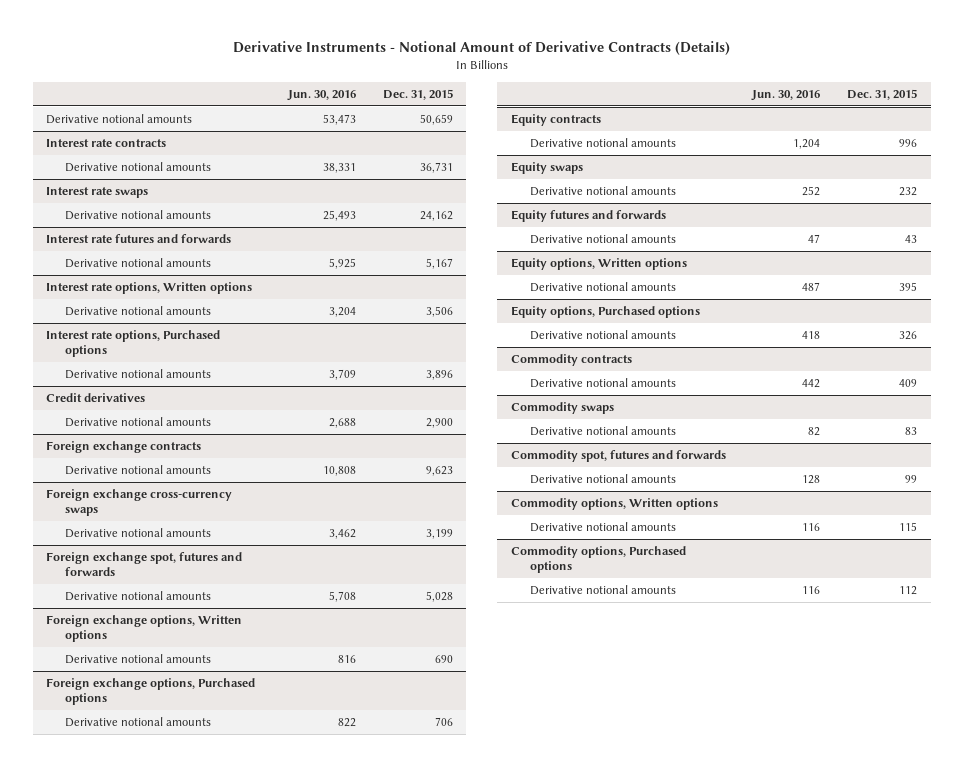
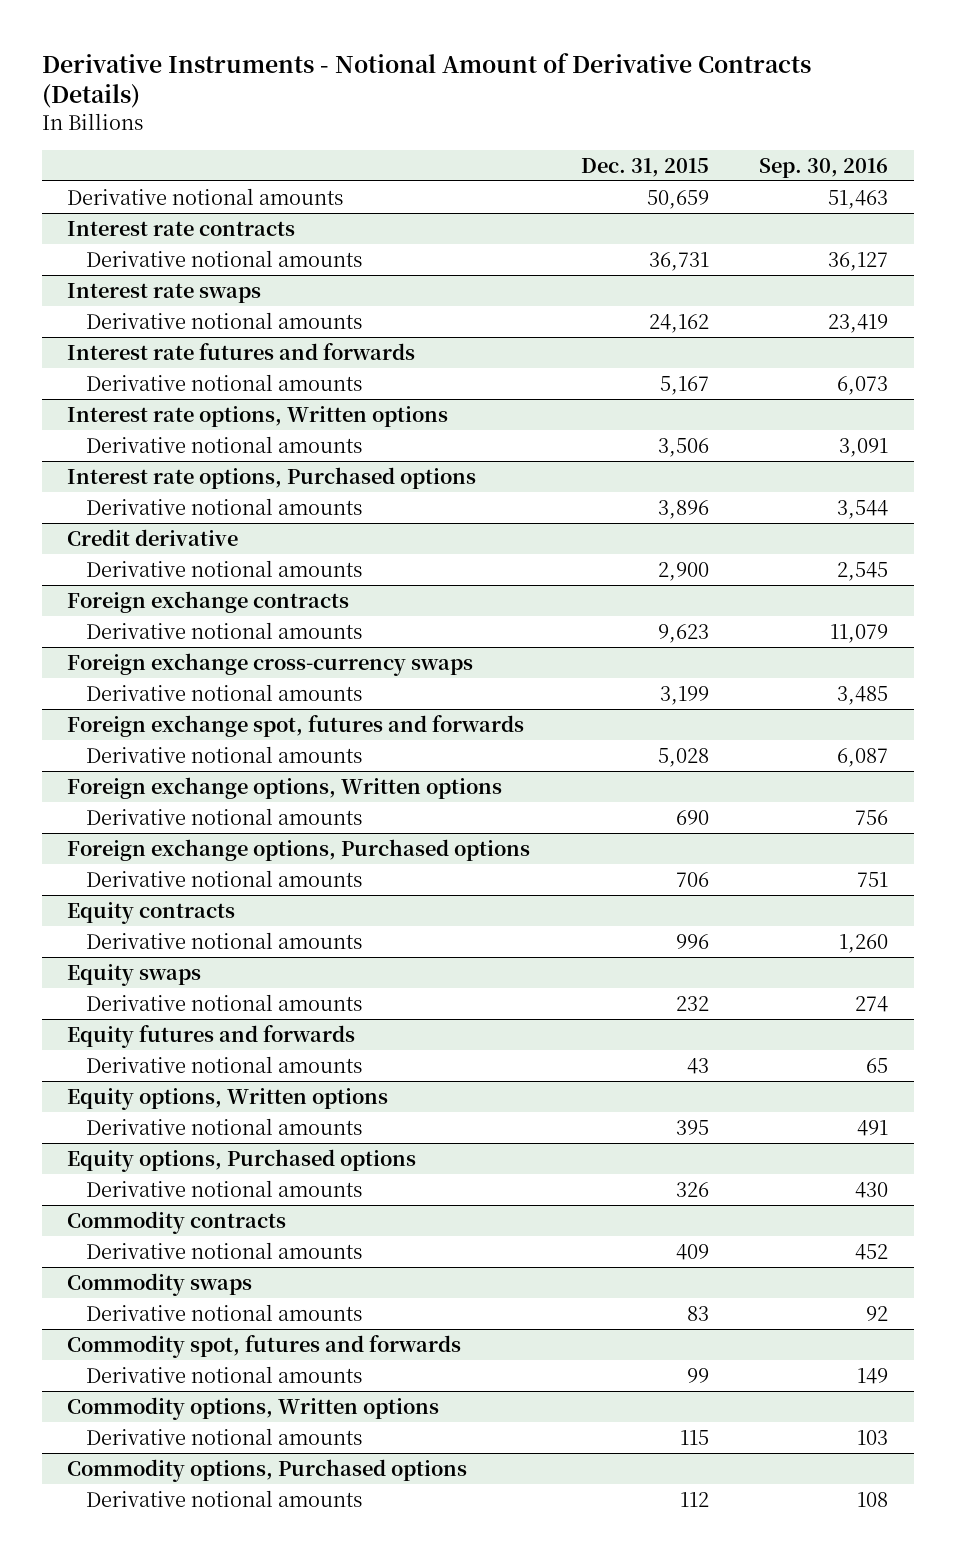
- | Jun. 30, 2016 | Dec. 31, 2015
+ | Dec. 31, 2015 | Sep. 30, 2016
- Credit derivatives
+ Credit derivative

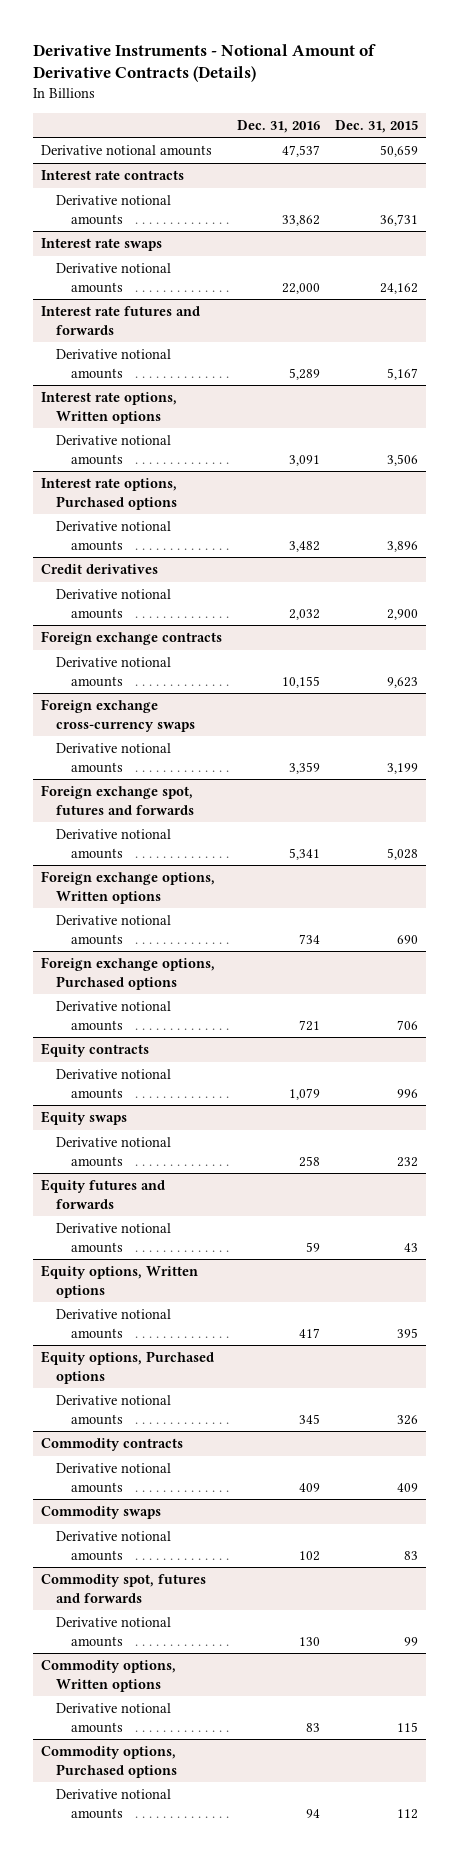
- | Dec. 31, 2015 | Sep. 30, 2016
+ | Dec. 31, 2016 | Dec. 31, 2015
- Credit derivative
+ Credit derivatives

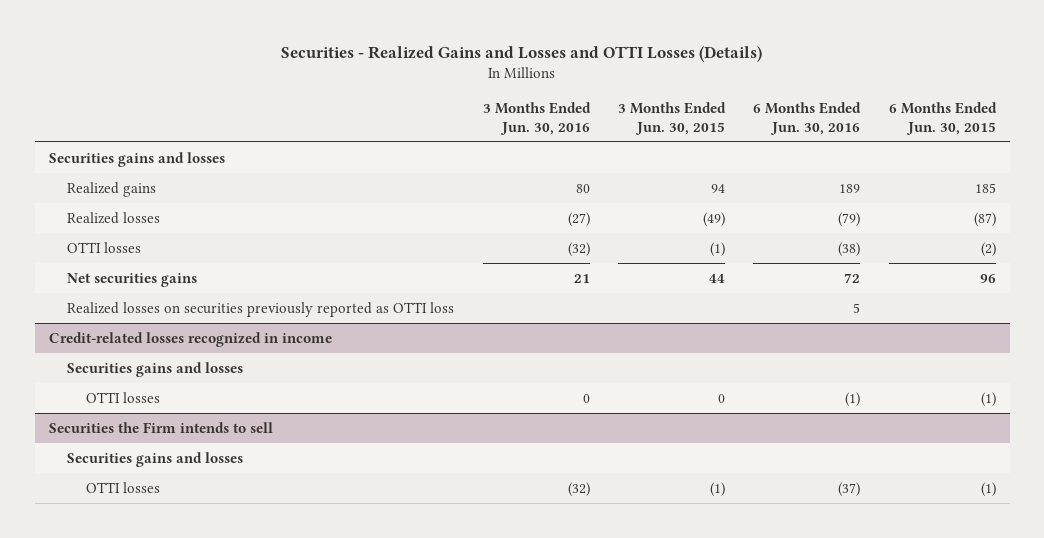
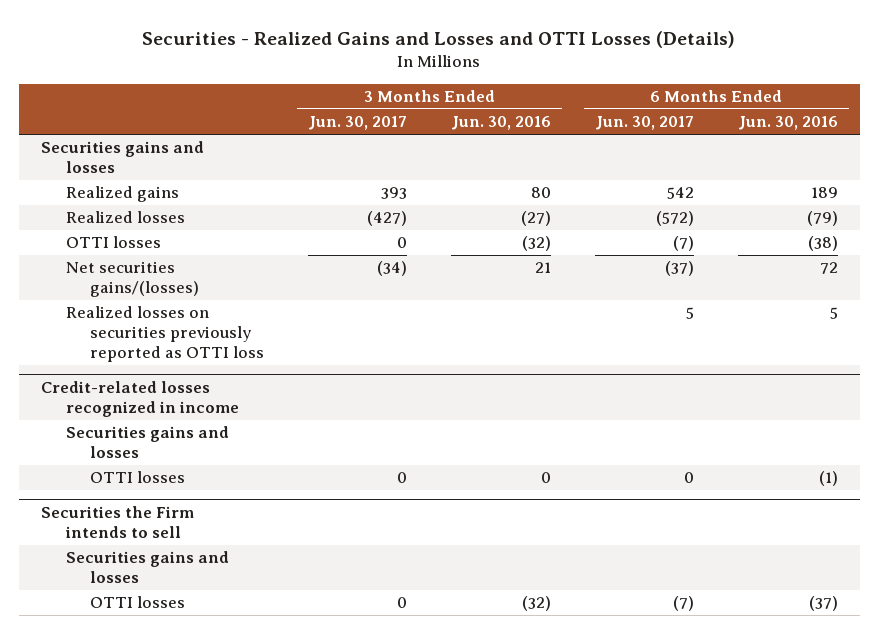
- | 3 Months Ended Jun. 30, 2016 | 3 Months Ended Jun. 30, 2015 | 6 Months Ended Jun. 30, 2016 | 6 Months Ended Jun. 30, 2015
+ | 3 Months Ended Jun. 30, 2017 | 3 Months Ended Jun. 30, 2016 | 6 Months Ended Jun. 30, 2017 | 6 Months Ended Jun. 30, 2016
- Net securities gains | 21 | 44 | 72 | 96
+ Net securities gains/(losses) | (34) | 21 | (37) | 72

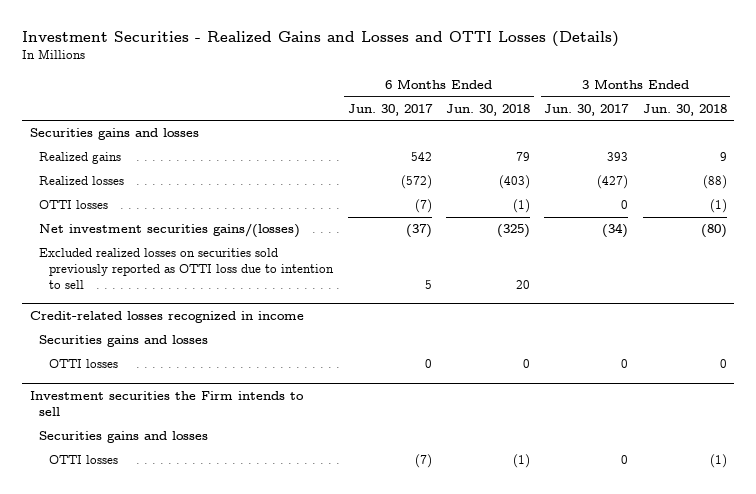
- Securities - Realized Gains and Losses and OTTI Losses (Details)
+ Investment Securities - Realized Gains and Losses and OTTI Losses (Details)
- | 3 Months Ended Jun. 30, 2017 | 3 Months Ended Jun. 30, 2016 | 6 Months Ended Jun. 30, 2017 | 6 Months Ended Jun. 30, 2016
+ | 6 Months Ended Jun. 30, 2017 | 6 Months Ended Jun. 30, 2018 | 3 Months Ended Jun. 30, 2017 | 3 Months Ended Jun. 30, 2018
- Net securities gains/(losses) | (34) | 21 | (37) | 72
- Realized losses on securities previously reported as OTTI loss | | | 5 | 5
+ Net investment securities gains/(losses) | (37) | (325) | (34) | (80)
+ Excluded realized losses on securities sold previously reported as OTTI loss due to intention to sell | 5 | 20 | |
- Securities the Firm intends to sell
+ Investment securities the Firm intends to sell

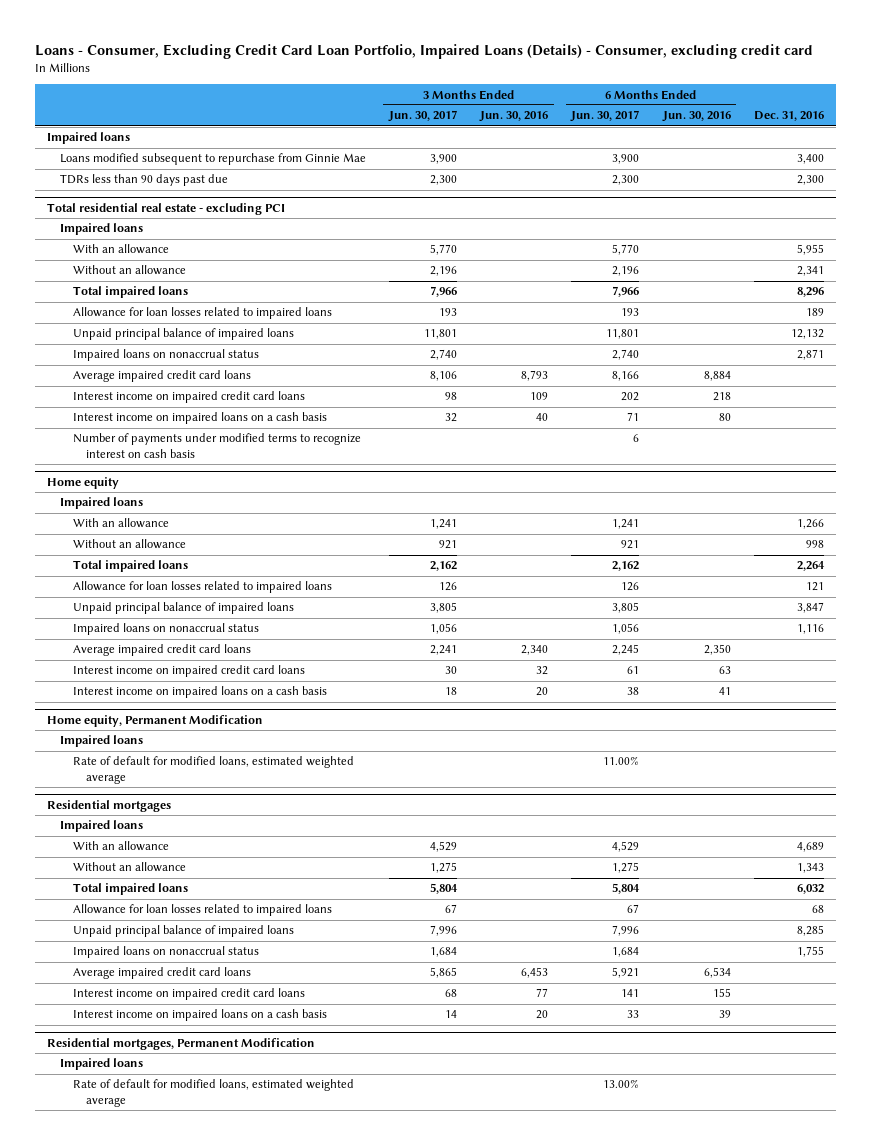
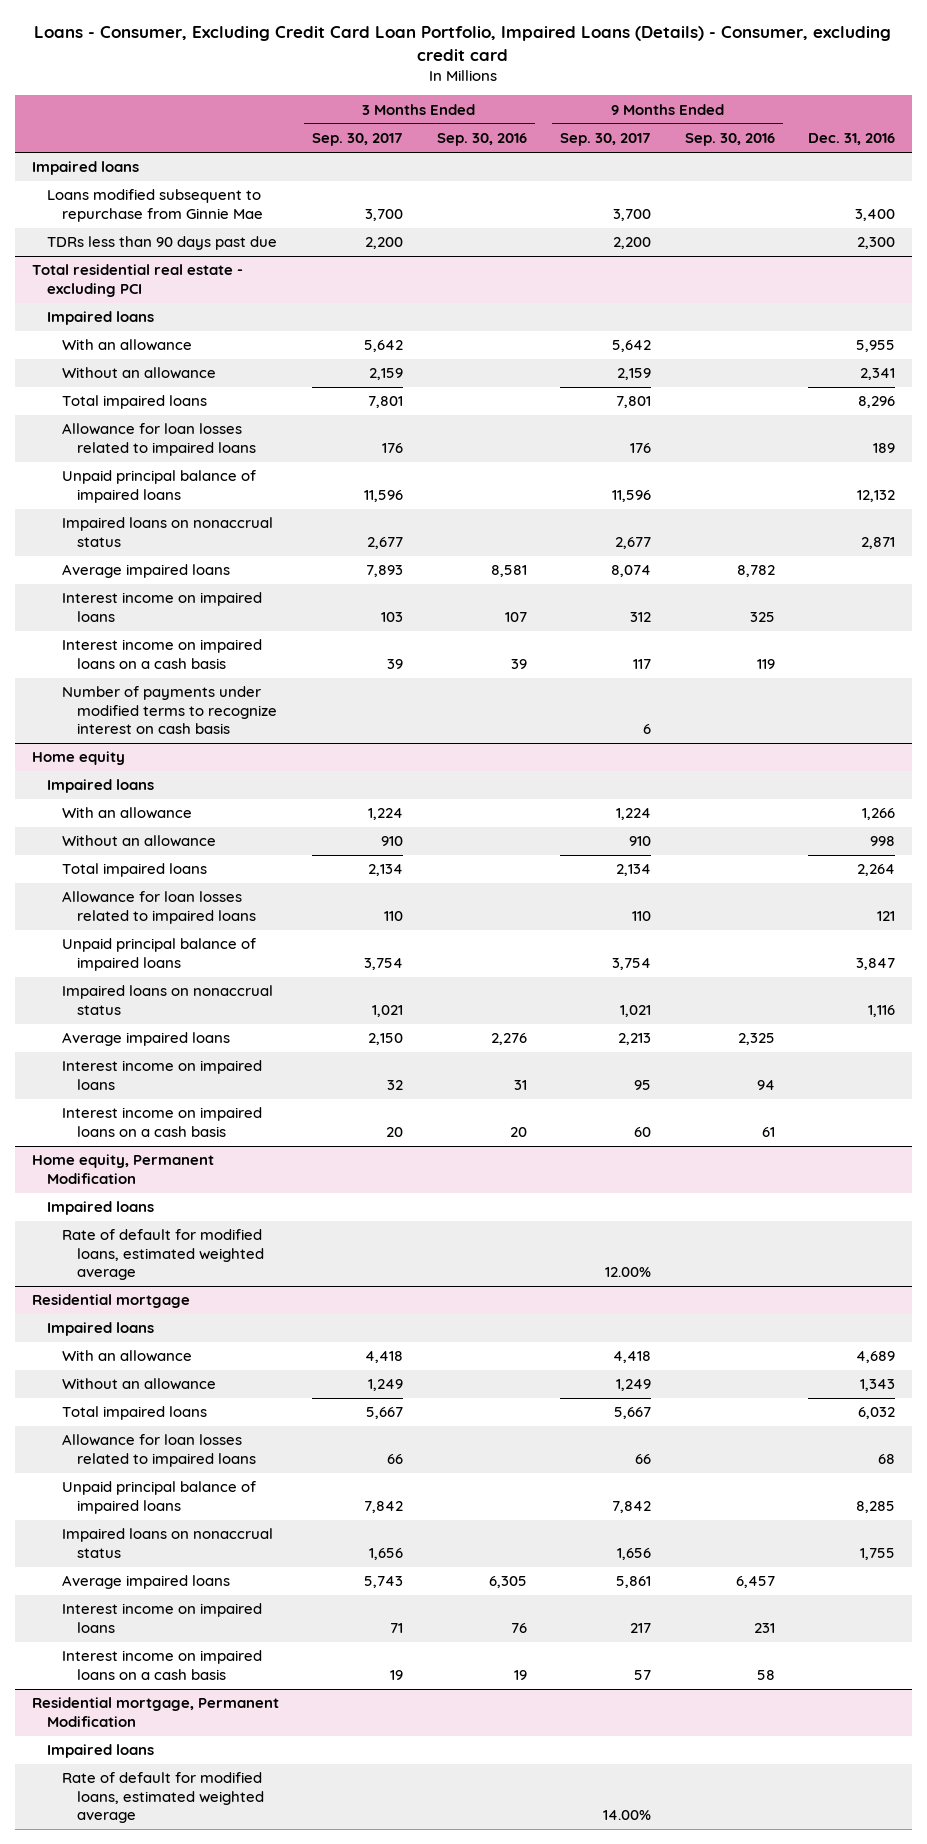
- | 3 Months Ended Jun. 30, 2017 | 3 Months Ended Jun. 30, 2016 | 6 Months Ended Jun. 30, 2017 | 6 Months Ended Jun. 30, 2016 | Dec. 31, 2016
+ | 3 Months Ended Sep. 30, 2017 | 3 Months Ended Sep. 30, 2016 | 9 Months Ended Sep. 30, 2017 | 9 Months Ended Sep. 30, 2016 | Dec. 31, 2016
@ Total residential real estate - excluding PCI
- Average impaired credit card loans | 8,106 | 8,793 | 8,166 | 8,884 |
- Interest income on impaired credit card loans | 98 | 109 | 202 | 218 |
+ Average impaired loans | 7,893 | 8,581 | 8,074 | 8,782 |
+ Interest income on impaired loans | 103 | 107 | 312 | 325 |
@ Home equity
- Average impaired credit card loans | 2,241 | 2,340 | 2,245 | 2,350 |
- Interest income on impaired credit card loans | 30 | 32 | 61 | 63 |
+ Average impaired loans | 2,150 | 2,276 | 2,213 | 2,325 |
+ Interest income on impaired loans | 32 | 31 | 95 | 94 |
- Residential mortgages
+ Residential mortgage
- Average impaired credit card loans | 5,865 | 6,453 | 5,921 | 6,534 |
- Interest income on impaired credit card loans | 68 | 77 | 141 | 155 |
+ Average impaired loans | 5,743 | 6,305 | 5,861 | 6,457 |
+ Interest income on impaired loans | 71 | 76 | 217 | 231 |
- Residential mortgages, Permanent Modification
+ Residential mortgage, Permanent Modification

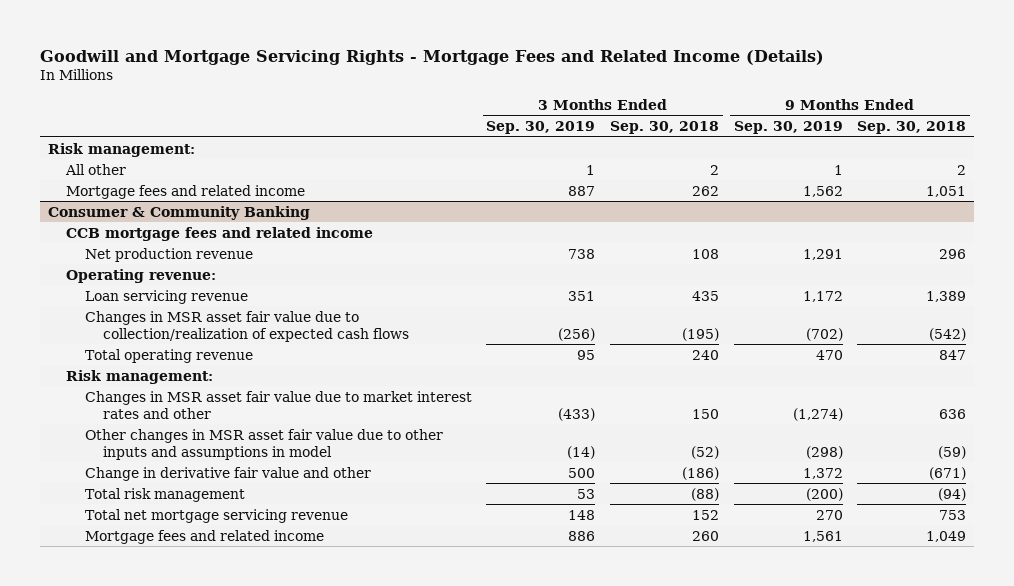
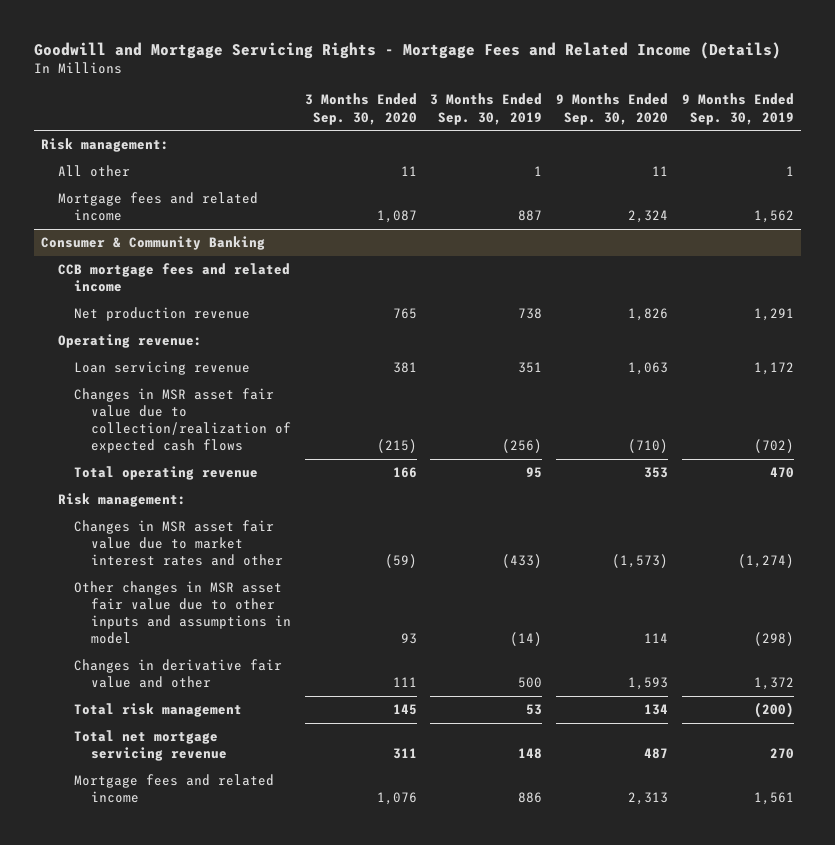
- | 3 Months Ended Sep. 30, 2019 | 3 Months Ended Sep. 30, 2018 | 9 Months Ended Sep. 30, 2019 | 9 Months Ended Sep. 30, 2018
+ | 3 Months Ended Sep. 30, 2020 | 3 Months Ended Sep. 30, 2019 | 9 Months Ended Sep. 30, 2020 | 9 Months Ended Sep. 30, 2019
@ Consumer & Community Banking
- Change in derivative fair value and other | 500 | (186) | 1,372 | (671)
+ Changes in derivative fair value and other | 111 | 500 | 1,593 | 1,372

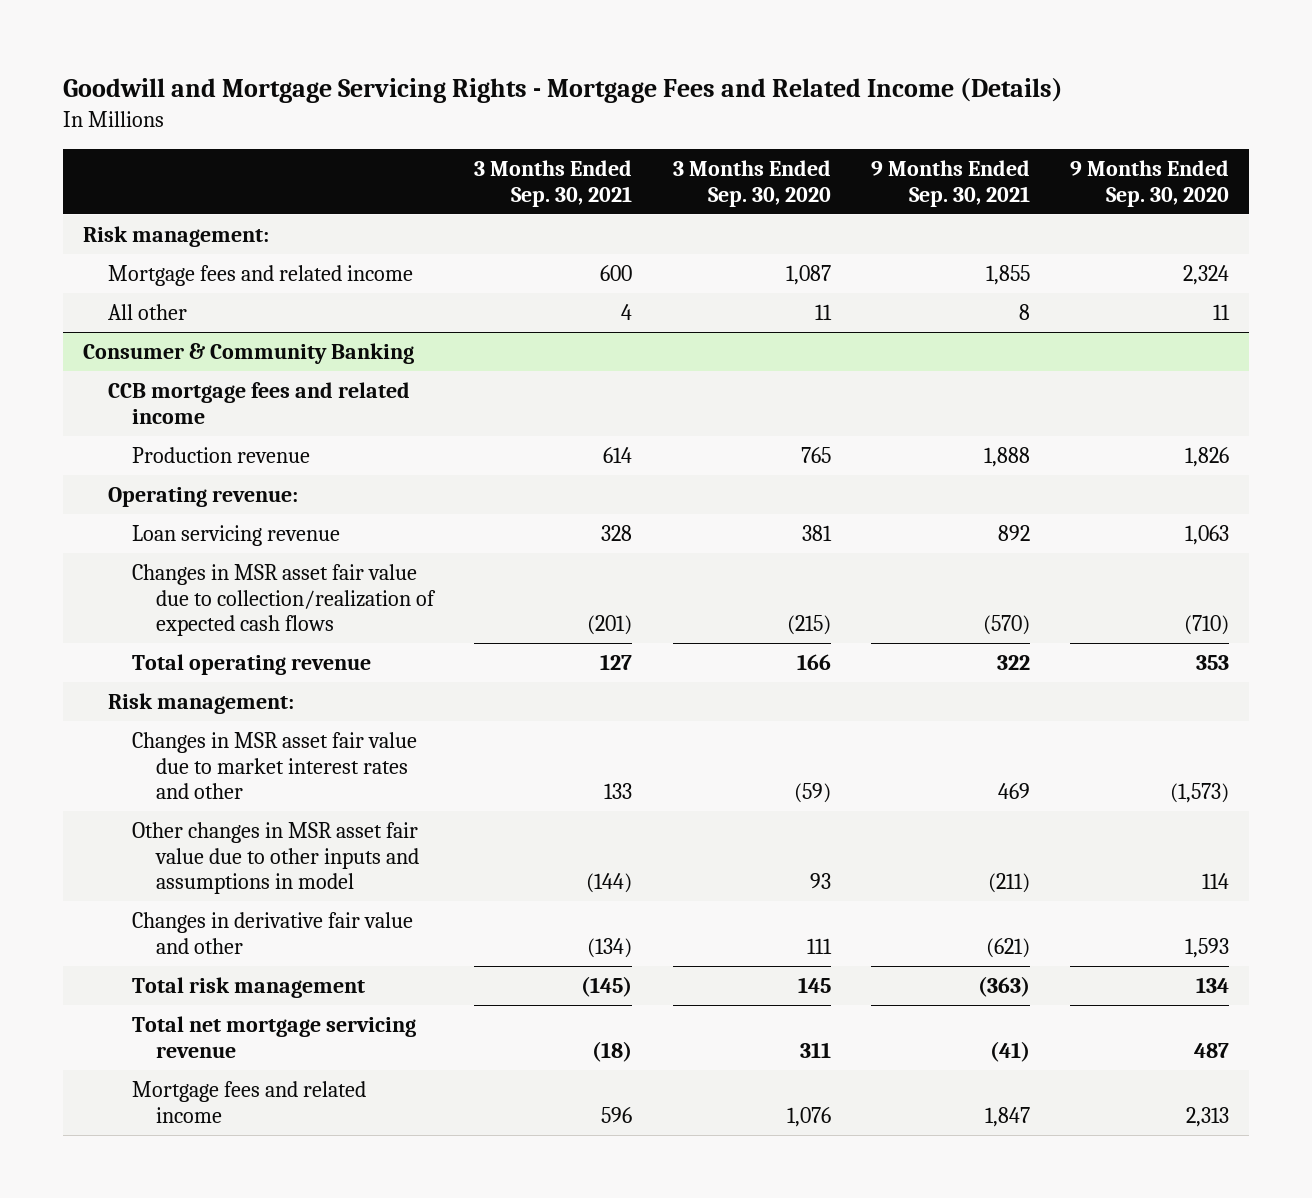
- | 3 Months Ended Sep. 30, 2020 | 3 Months Ended Sep. 30, 2019 | 9 Months Ended Sep. 30, 2020 | 9 Months Ended Sep. 30, 2019
+ | 3 Months Ended Sep. 30, 2021 | 3 Months Ended Sep. 30, 2020 | 9 Months Ended Sep. 30, 2021 | 9 Months Ended Sep. 30, 2020
moved down: All other | 4 | 11 | 8 | 11
@ Consumer & Community Banking
- Net production revenue | 765 | 738 | 1,826 | 1,291
+ Production revenue | 614 | 765 | 1,888 | 1,826

